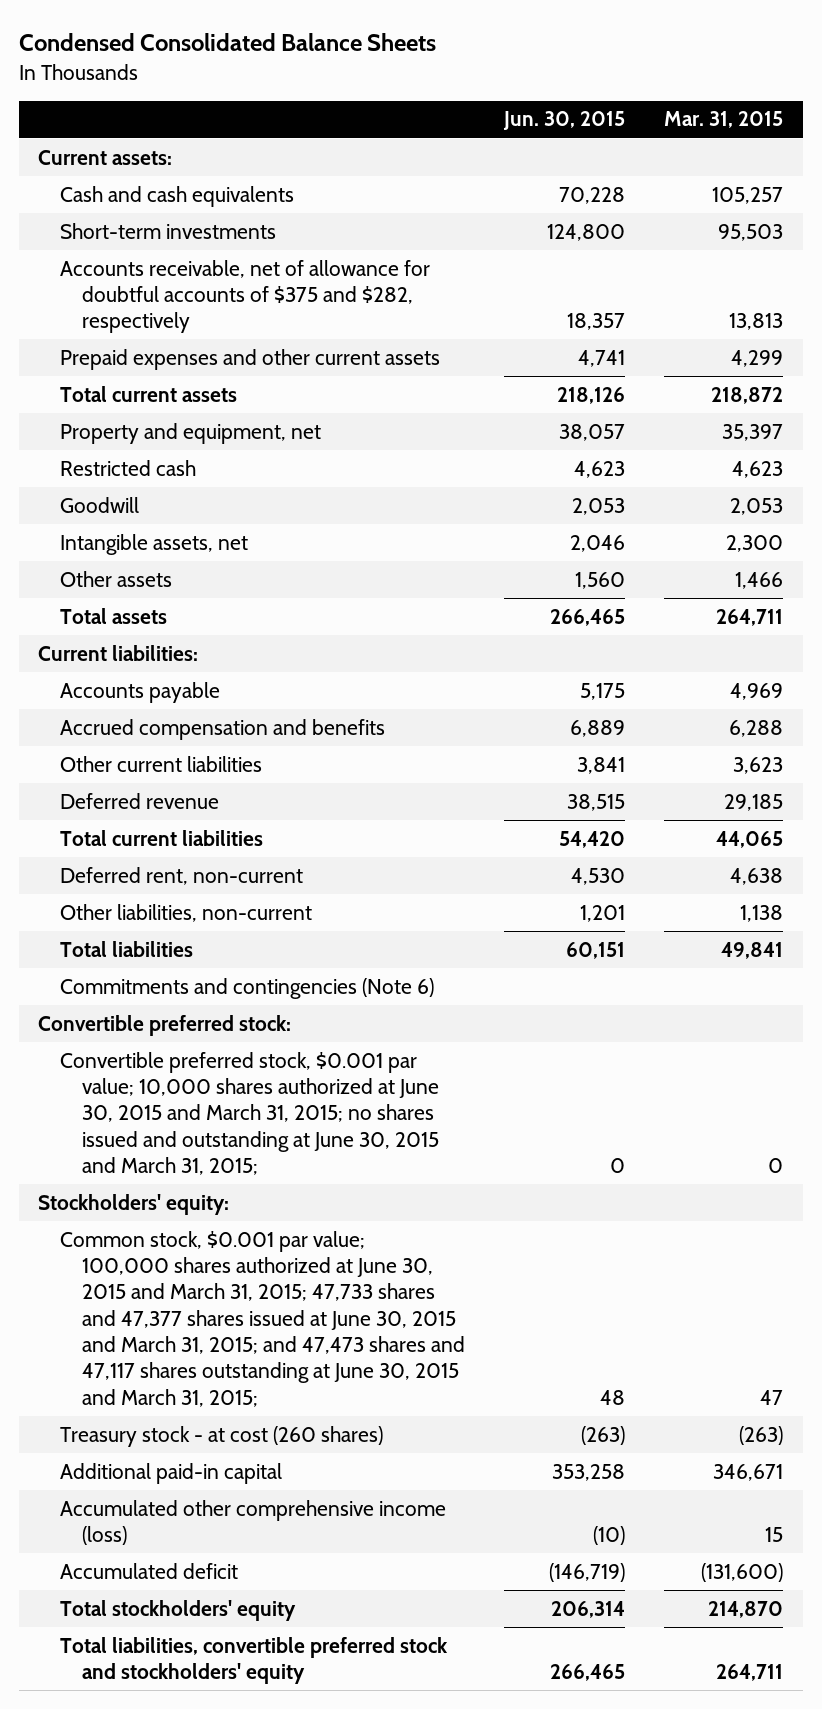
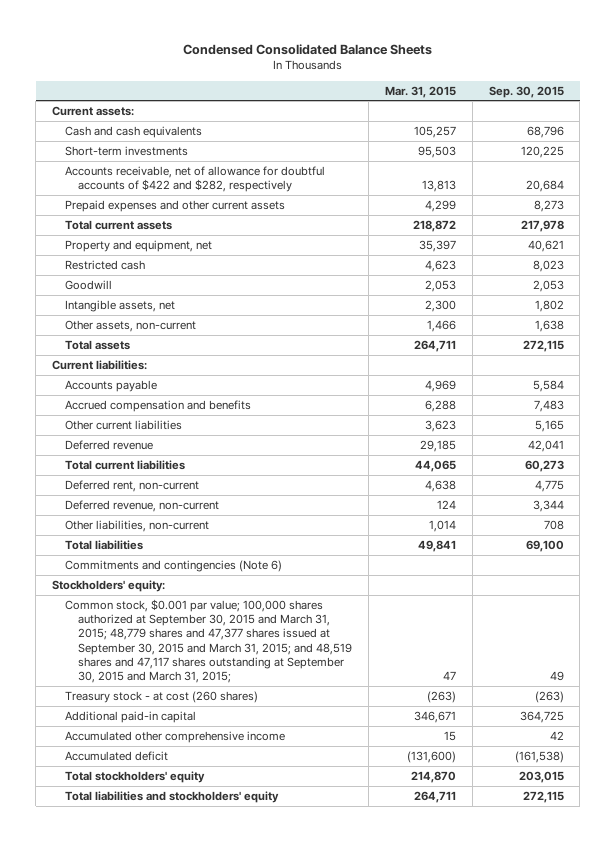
- | Jun. 30, 2015 | Mar. 31, 2015
+ | Mar. 31, 2015 | Sep. 30, 2015
- Accounts receivable, net of allowance for doubtful accounts of $375 and $282, respectively | 18,357 | 13,813
+ Accounts receivable, net of allowance for doubtful accounts of $422 and $282, respectively | 13,813 | 20,684
- Other assets | 1,560 | 1,466
+ Other assets, non-current | 1,466 | 1,638
- Other liabilities, non-current | 1,201 | 1,138
+ Deferred revenue, non-current | 124 | 3,344
+ Other liabilities, non-current | 1,014 | 708
- Convertible preferred stock:
- Convertible preferred stock, $0.001 par value; 10,000 shares authorized at June 30, 2015 and March 31, 2015; no shares issued and outstanding at June 30, 2015 and March 31, 2015; | 0 | 0
- Common stock, $0.001 par value; 100,000 shares authorized at June 30, 2015 and March 31, 2015; 47,733 shares and 47,377 shares issued at June 30, 2015 and March 31, 2015; and 47,473 shares and 47,117 shares outstanding at June 30, 2015 and March 31, 2015; | 48 | 47
+ Common stock, $0.001 par value; 100,000 shares authorized at September 30, 2015 and March 31, 2015; 48,779 shares and 47,377 shares issued at September 30, 2015 and March 31, 2015; and 48,519 shares and 47,117 shares outstanding at September 30, 2015 and March 31, 2015; | 47 | 49
- Accumulated other comprehensive income (loss) | (10) | 15
+ Accumulated other comprehensive income | 15 | 42
- Total liabilities, convertible preferred stock and stockholders' equity | 266,465 | 264,711
+ Total liabilities and stockholders' equity | 264,711 | 272,115

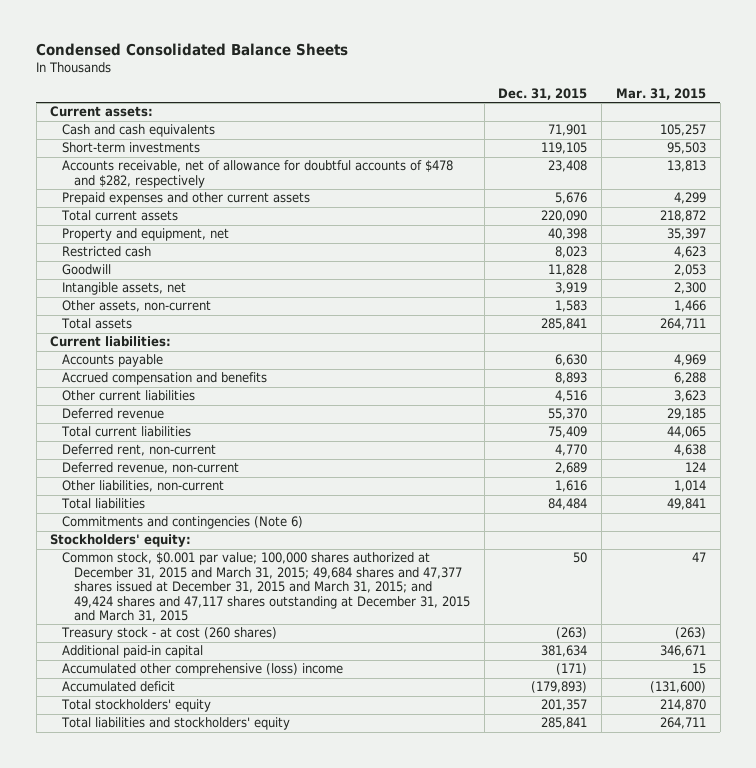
- | Mar. 31, 2015 | Sep. 30, 2015
+ | Dec. 31, 2015 | Mar. 31, 2015
- Accounts receivable, net of allowance for doubtful accounts of $422 and $282, respectively | 13,813 | 20,684
+ Accounts receivable, net of allowance for doubtful accounts of $478 and $282, respectively | 23,408 | 13,813
- Common stock, $0.001 par value; 100,000 shares authorized at September 30, 2015 and March 31, 2015; 48,779 shares and 47,377 shares issued at September 30, 2015 and March 31, 2015; and 48,519 shares and 47,117 shares outstanding at September 30, 2015 and March 31, 2015; | 47 | 49
+ Common stock, $0.001 par value; 100,000 shares authorized at December 31, 2015 and March 31, 2015; 49,684 shares and 47,377 shares issued at December 31, 2015 and March 31, 2015; and 49,424 shares and 47,117 shares outstanding at December 31, 2015 and March 31, 2015 | 50 | 47
- Accumulated other comprehensive income | 15 | 42
+ Accumulated other comprehensive (loss) income | (171) | 15

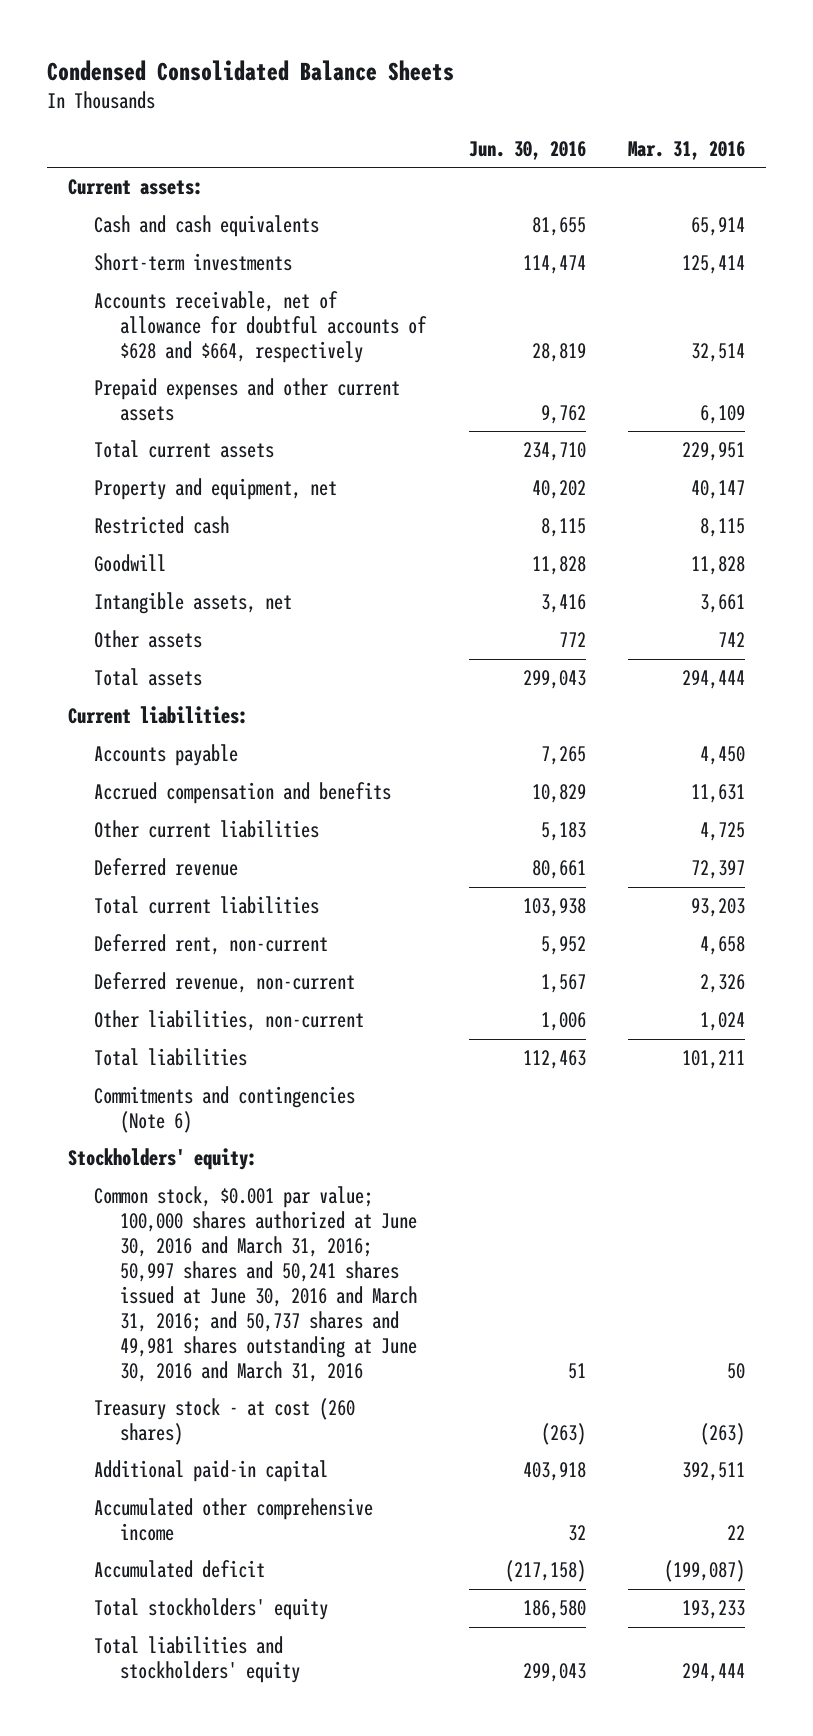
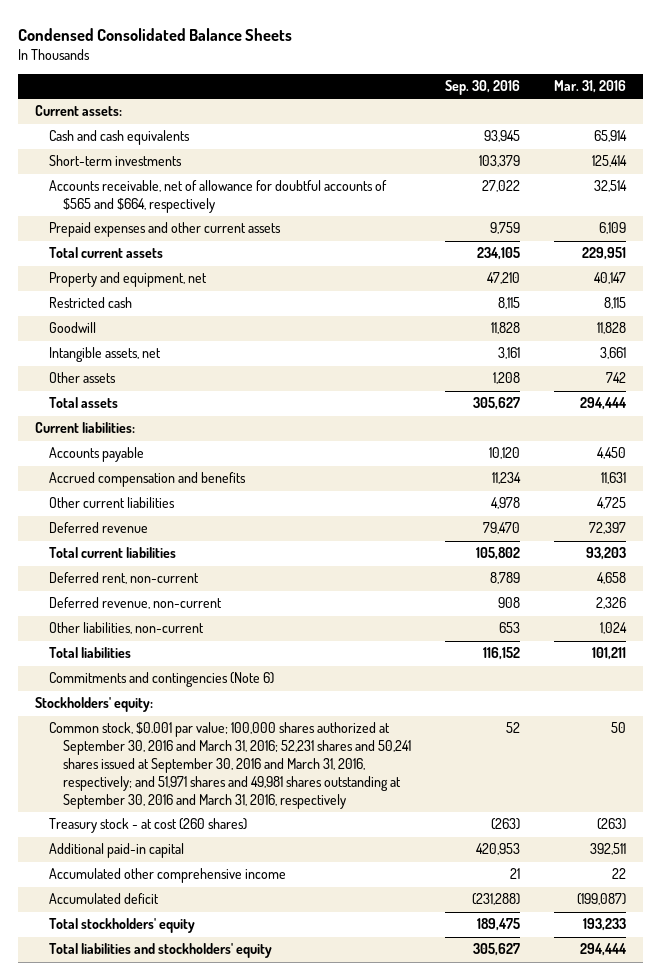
- | Jun. 30, 2016 | Mar. 31, 2016
+ | Sep. 30, 2016 | Mar. 31, 2016
- Accounts receivable, net of allowance for doubtful accounts of $628 and $664, respectively | 28,819 | 32,514
+ Accounts receivable, net of allowance for doubtful accounts of $565 and $664, respectively | 27,022 | 32,514
- Common stock, $0.001 par value; 100,000 shares authorized at June 30, 2016 and March 31, 2016; 50,997 shares and 50,241 shares issued at June 30, 2016 and March 31, 2016; and 50,737 shares and 49,981 shares outstanding at June 30, 2016 and March 31, 2016 | 51 | 50
+ Common stock, $0.001 par value; 100,000 shares authorized at September 30, 2016 and March 31, 2016; 52,231 shares and 50,241 shares issued at September 30, 2016 and March 31, 2016, respectively; and 51,971 shares and 49,981 shares outstanding at September 30, 2016 and March 31, 2016, respectively | 52 | 50

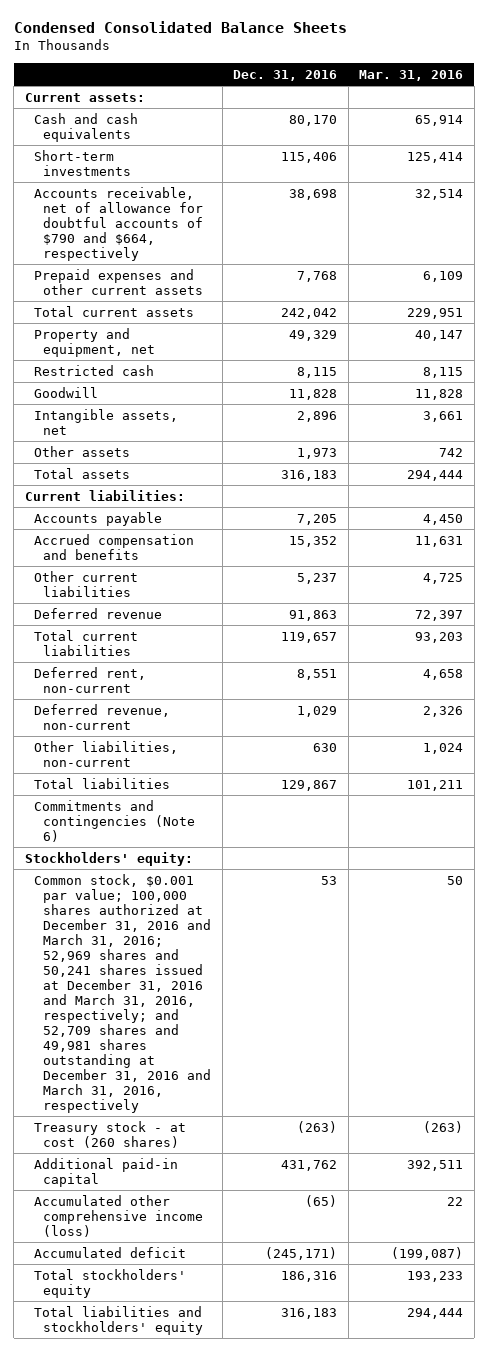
- | Sep. 30, 2016 | Mar. 31, 2016
+ | Dec. 31, 2016 | Mar. 31, 2016
- Accounts receivable, net of allowance for doubtful accounts of $565 and $664, respectively | 27,022 | 32,514
+ Accounts receivable, net of allowance for doubtful accounts of $790 and $664, respectively | 38,698 | 32,514
- Common stock, $0.001 par value; 100,000 shares authorized at September 30, 2016 and March 31, 2016; 52,231 shares and 50,241 shares issued at September 30, 2016 and March 31, 2016, respectively; and 51,971 shares and 49,981 shares outstanding at September 30, 2016 and March 31, 2016, respectively | 52 | 50
+ Common stock, $0.001 par value; 100,000 shares authorized at December 31, 2016 and March 31, 2016; 52,969 shares and 50,241 shares issued at December 31, 2016 and March 31, 2016, respectively; and 52,709 shares and 49,981 shares outstanding at December 31, 2016 and March 31, 2016, respectively | 53 | 50
- Accumulated other comprehensive income | 21 | 22
+ Accumulated other comprehensive income (loss) | (65) | 22

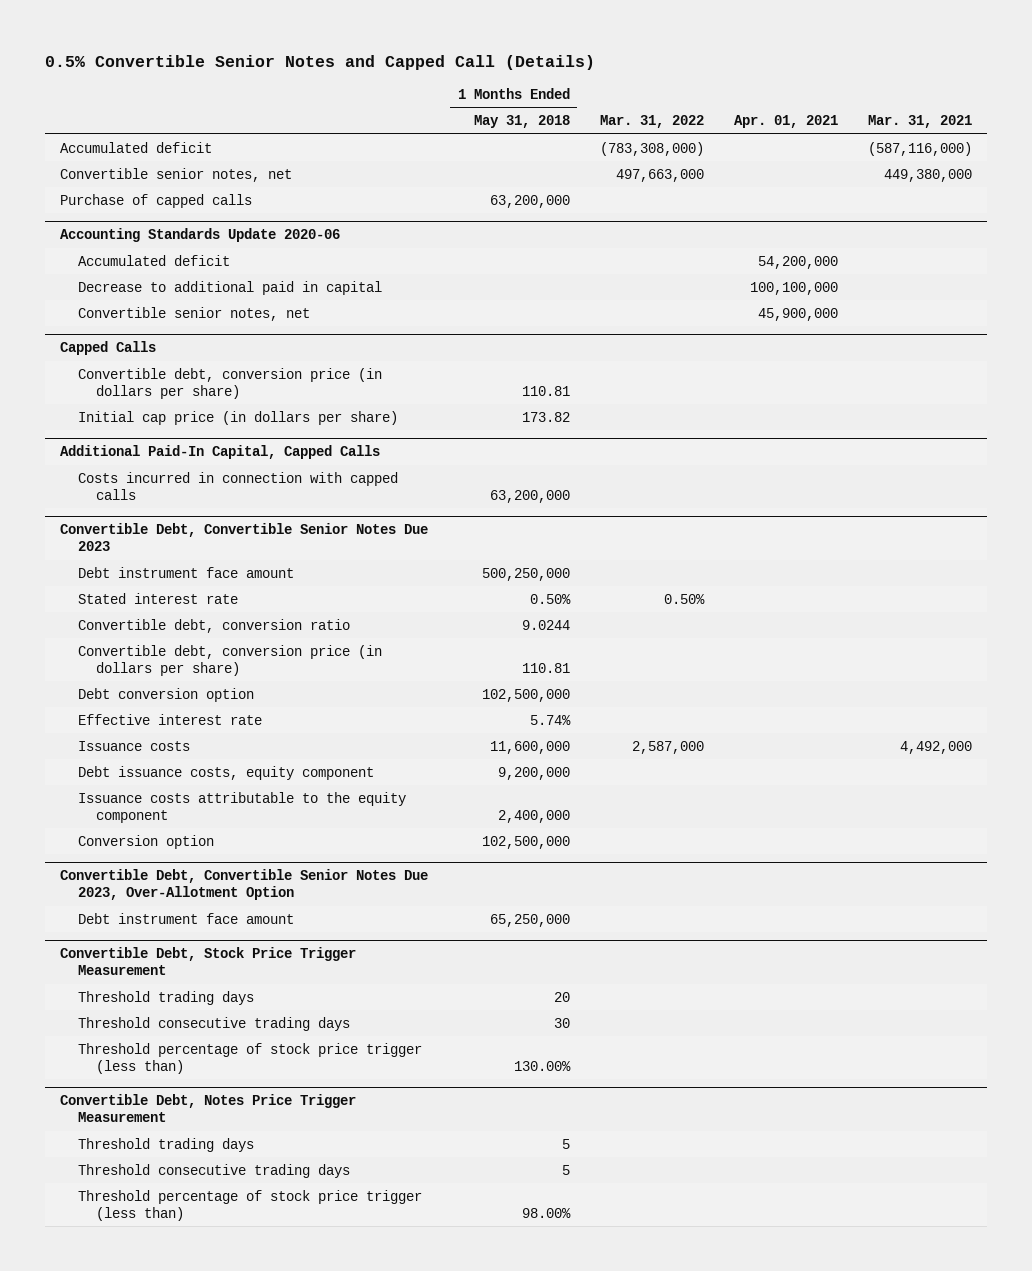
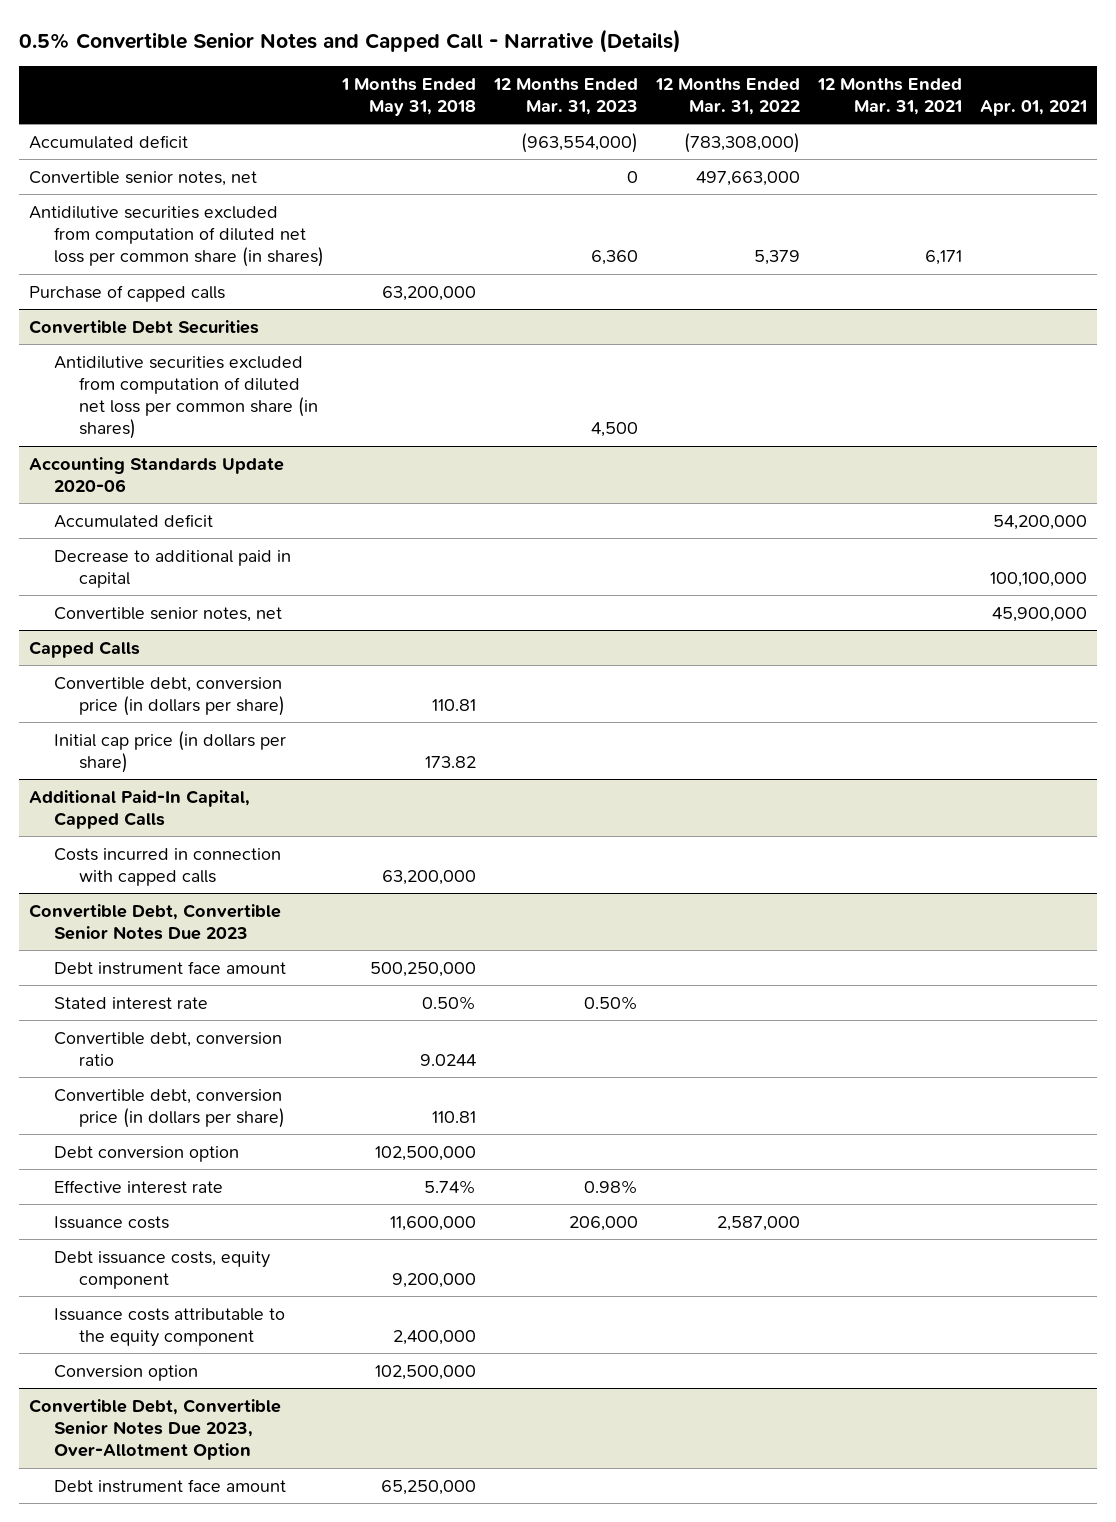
- 0.5% Convertible Senior Notes and Capped Call (Details)
+ 0.5% Convertible Senior Notes and Capped Call - Narrative (Details)
- | 1 Months Ended May 31, 2018 | Mar. 31, 2022 | Apr. 01, 2021 | Mar. 31, 2021
+ | 1 Months Ended May 31, 2018 | 12 Months Ended Mar. 31, 2023 | 12 Months Ended Mar. 31, 2022 | 12 Months Ended Mar. 31, 2021 | Apr. 01, 2021
+ Antidilutive securities excluded from computation of diluted net loss per common share (in shares) | | 6,360 | 5,379 | 6,171 |
+ Convertible Debt Securities
+ Antidilutive securities excluded from computation of diluted net loss per common share (in shares) | | 4,500 | | |
- Convertible Debt, Stock Price Trigger Measurement
- Threshold trading days | 20 | | |
- Threshold consecutive trading days | 30 | | |
- Threshold percentage of stock price trigger (less than) | 130.00% | | |
- Convertible Debt, Notes Price Trigger Measurement
- Threshold trading days | 5 | | |
- Threshold consecutive trading days | 5 | | |
- Threshold percentage of stock price trigger (less than) | 98.00% | | |

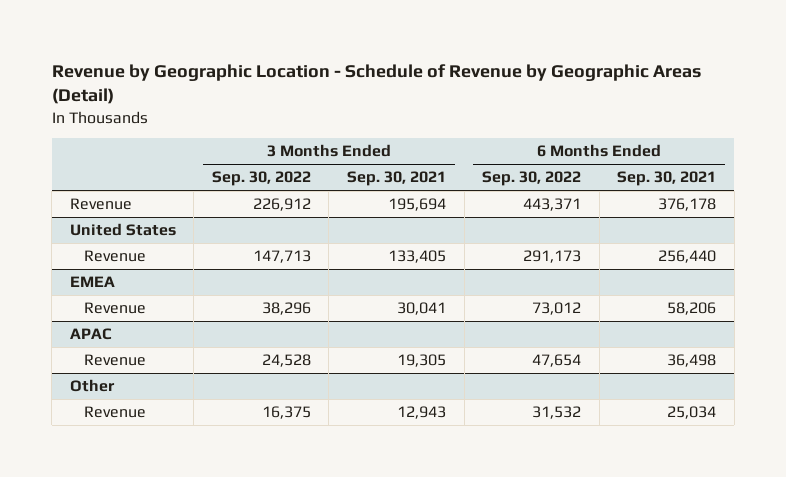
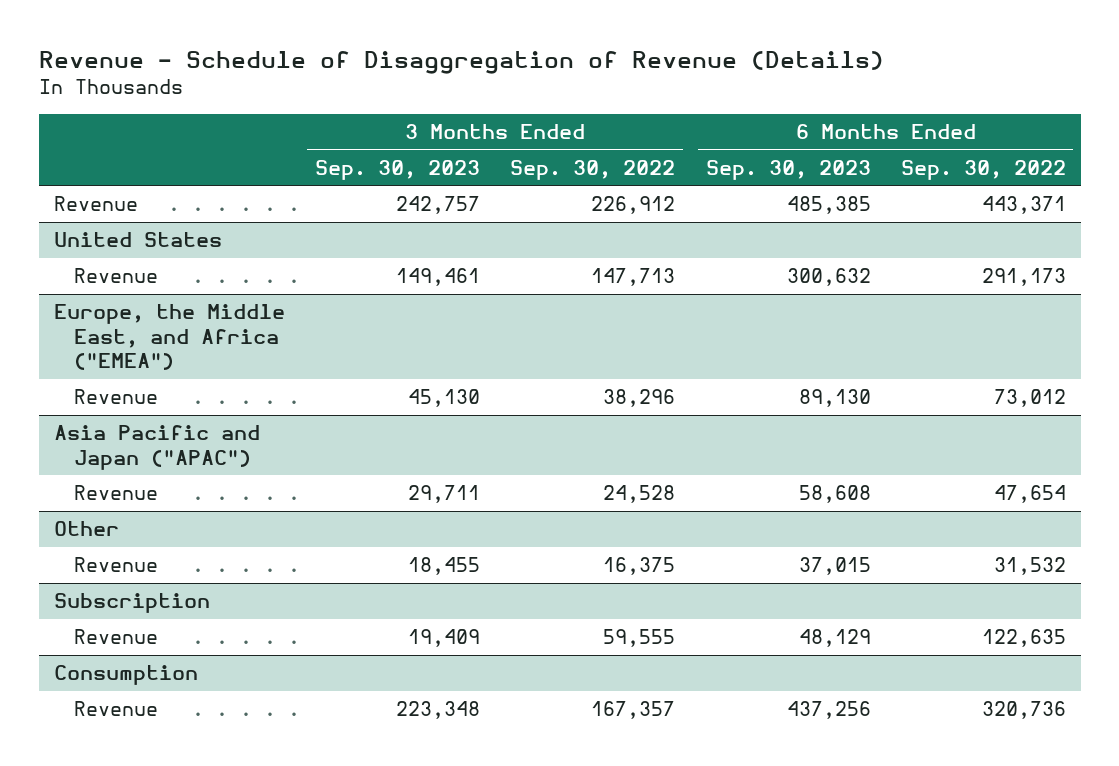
- Revenue by Geographic Location - Schedule of Revenue by Geographic Areas (Detail)
+ Revenue - Schedule of Disaggregation of Revenue (Details)
- | 3 Months Ended Sep. 30, 2022 | 3 Months Ended Sep. 30, 2021 | 6 Months Ended Sep. 30, 2022 | 6 Months Ended Sep. 30, 2021
+ | 3 Months Ended Sep. 30, 2023 | 3 Months Ended Sep. 30, 2022 | 6 Months Ended Sep. 30, 2023 | 6 Months Ended Sep. 30, 2022
- EMEA
+ Europe, the Middle East, and Africa ("EMEA")
- APAC
+ Asia Pacific and Japan ("APAC")
+ Subscription
+ Revenue | 19,409 | 59,555 | 48,129 | 122,635
+ Consumption
+ Revenue | 223,348 | 167,357 | 437,256 | 320,736

